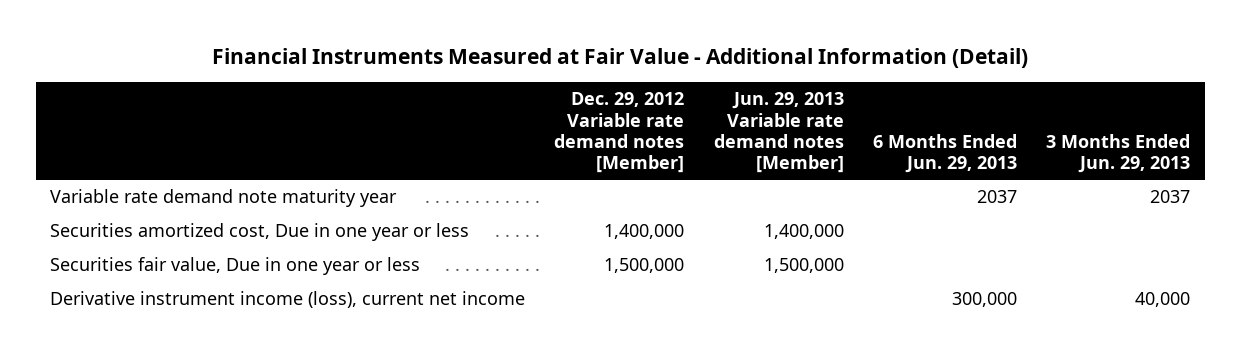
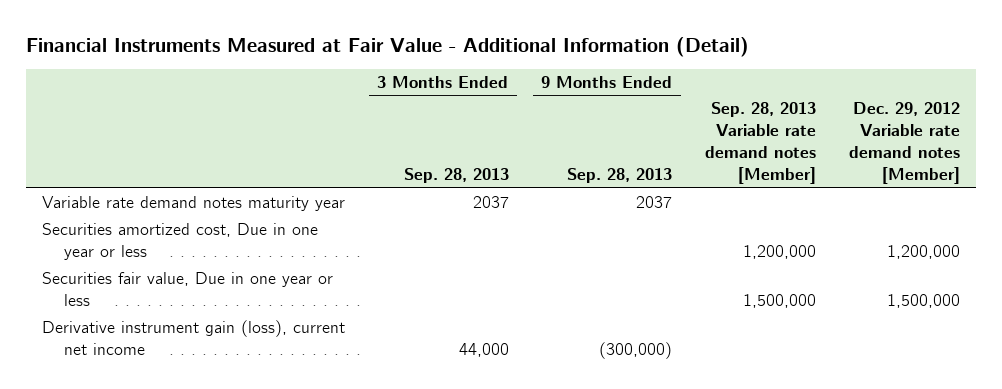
- | Dec. 29, 2012 Variable rate demand notes [Member] | Jun. 29, 2013 Variable rate demand notes [Member] | 6 Months Ended Jun. 29, 2013 | 3 Months Ended Jun. 29, 2013
+ | 3 Months Ended Sep. 28, 2013 | 9 Months Ended Sep. 28, 2013 | Sep. 28, 2013 Variable rate demand notes [Member] | Dec. 29, 2012 Variable rate demand notes [Member]
- Variable rate demand note maturity year | | | 2037 | 2037
- Securities amortized cost, Due in one year or less | 1,400,000 | 1,400,000 | |
+ Variable rate demand notes maturity year | 2037 | 2037 | |
+ Securities amortized cost, Due in one year or less | | | 1,200,000 | 1,200,000
- Derivative instrument income (loss), current net income | | | 300,000 | 40,000
+ Derivative instrument gain (loss), current net income | 44,000 | (300,000) | |

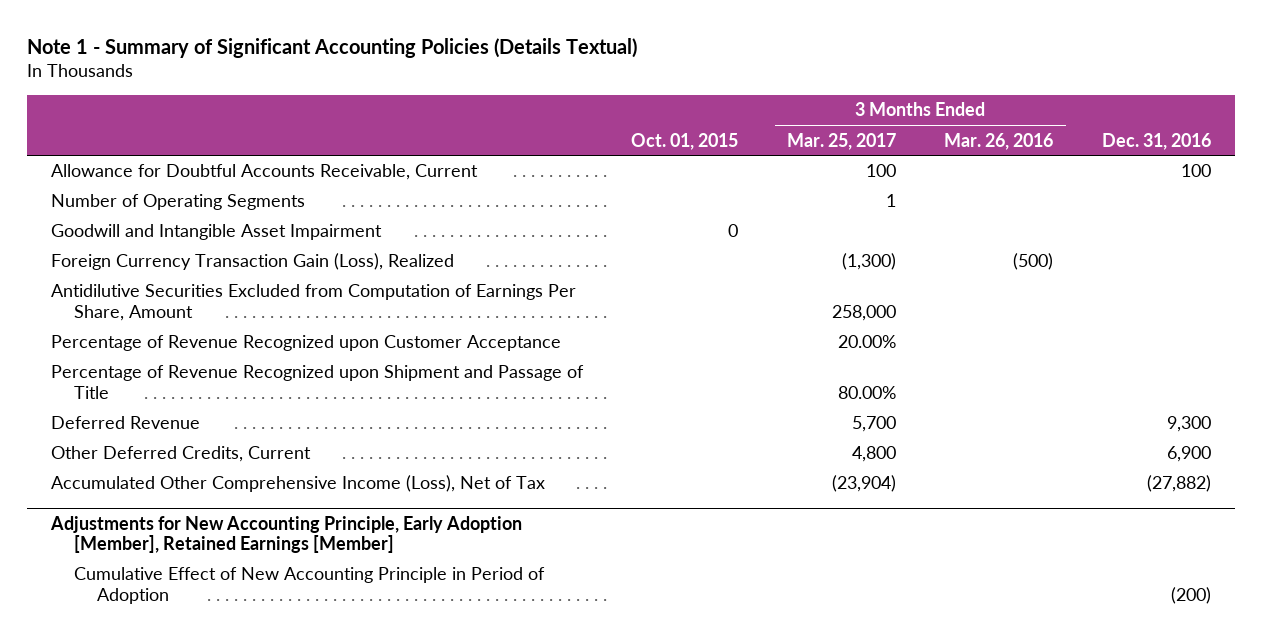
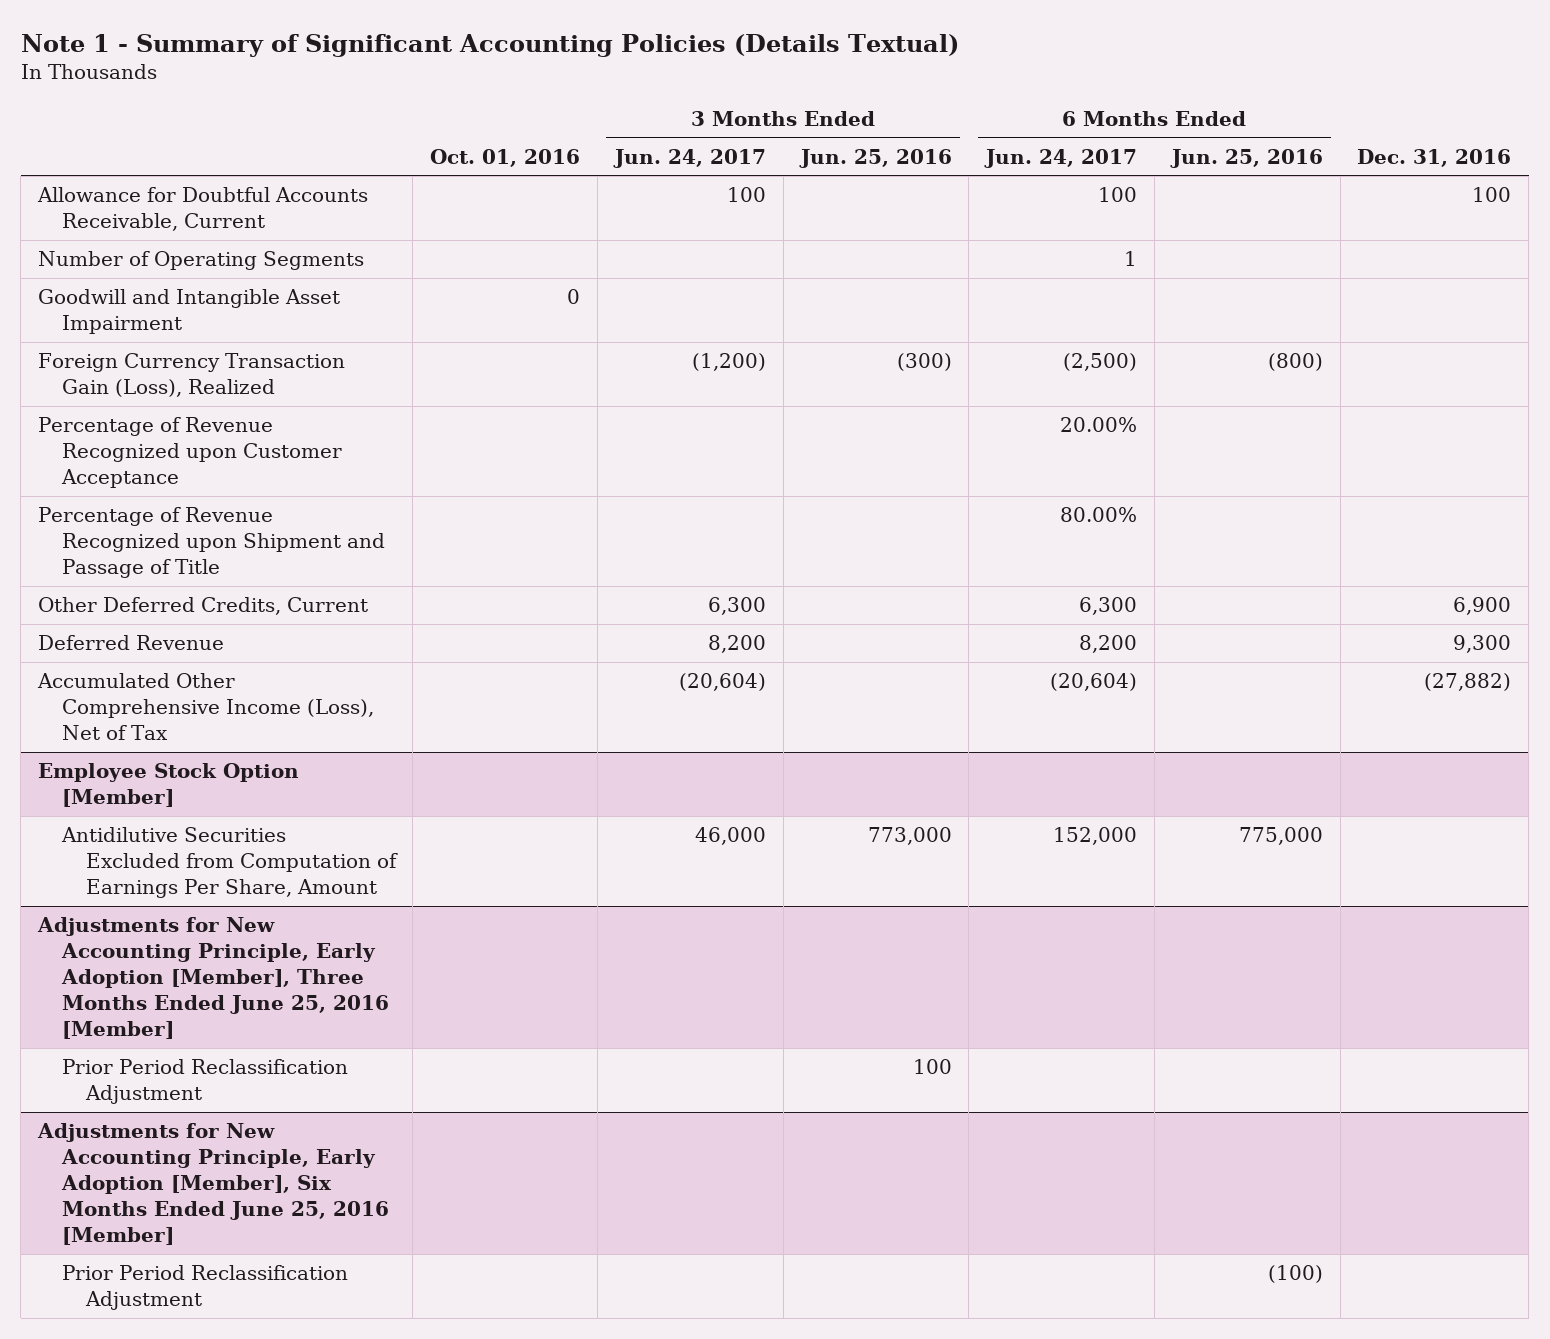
- | Oct. 01, 2015 | 3 Months Ended Mar. 25, 2017 | 3 Months Ended Mar. 26, 2016 | Dec. 31, 2016
+ | Oct. 01, 2016 | 3 Months Ended Jun. 24, 2017 | 3 Months Ended Jun. 25, 2016 | 6 Months Ended Jun. 24, 2017 | 6 Months Ended Jun. 25, 2016 | Dec. 31, 2016
- Antidilutive Securities Excluded from Computation of Earnings Per Share, Amount | | 258,000 | |
moved down: Deferred Revenue | | 8,200 | | 8,200 | | 9,300
- Adjustments for New Accounting Principle, Early Adoption [Member], Retained Earnings [Member]
- Cumulative Effect of New Accounting Principle in Period of Adoption | | | | (200)
+ Employee Stock Option [Member]
+ Antidilutive Securities Excluded from Computation of Earnings Per Share, Amount | | 46,000 | 773,000 | 152,000 | 775,000 |
+ Adjustments for New Accounting Principle, Early Adoption [Member], Three Months Ended June 25, 2016 [Member]
+ Prior Period Reclassification Adjustment | | | 100 | | |
+ Adjustments for New Accounting Principle, Early Adoption [Member], Six Months Ended June 25, 2016 [Member]
+ Prior Period Reclassification Adjustment | | | | | (100) |

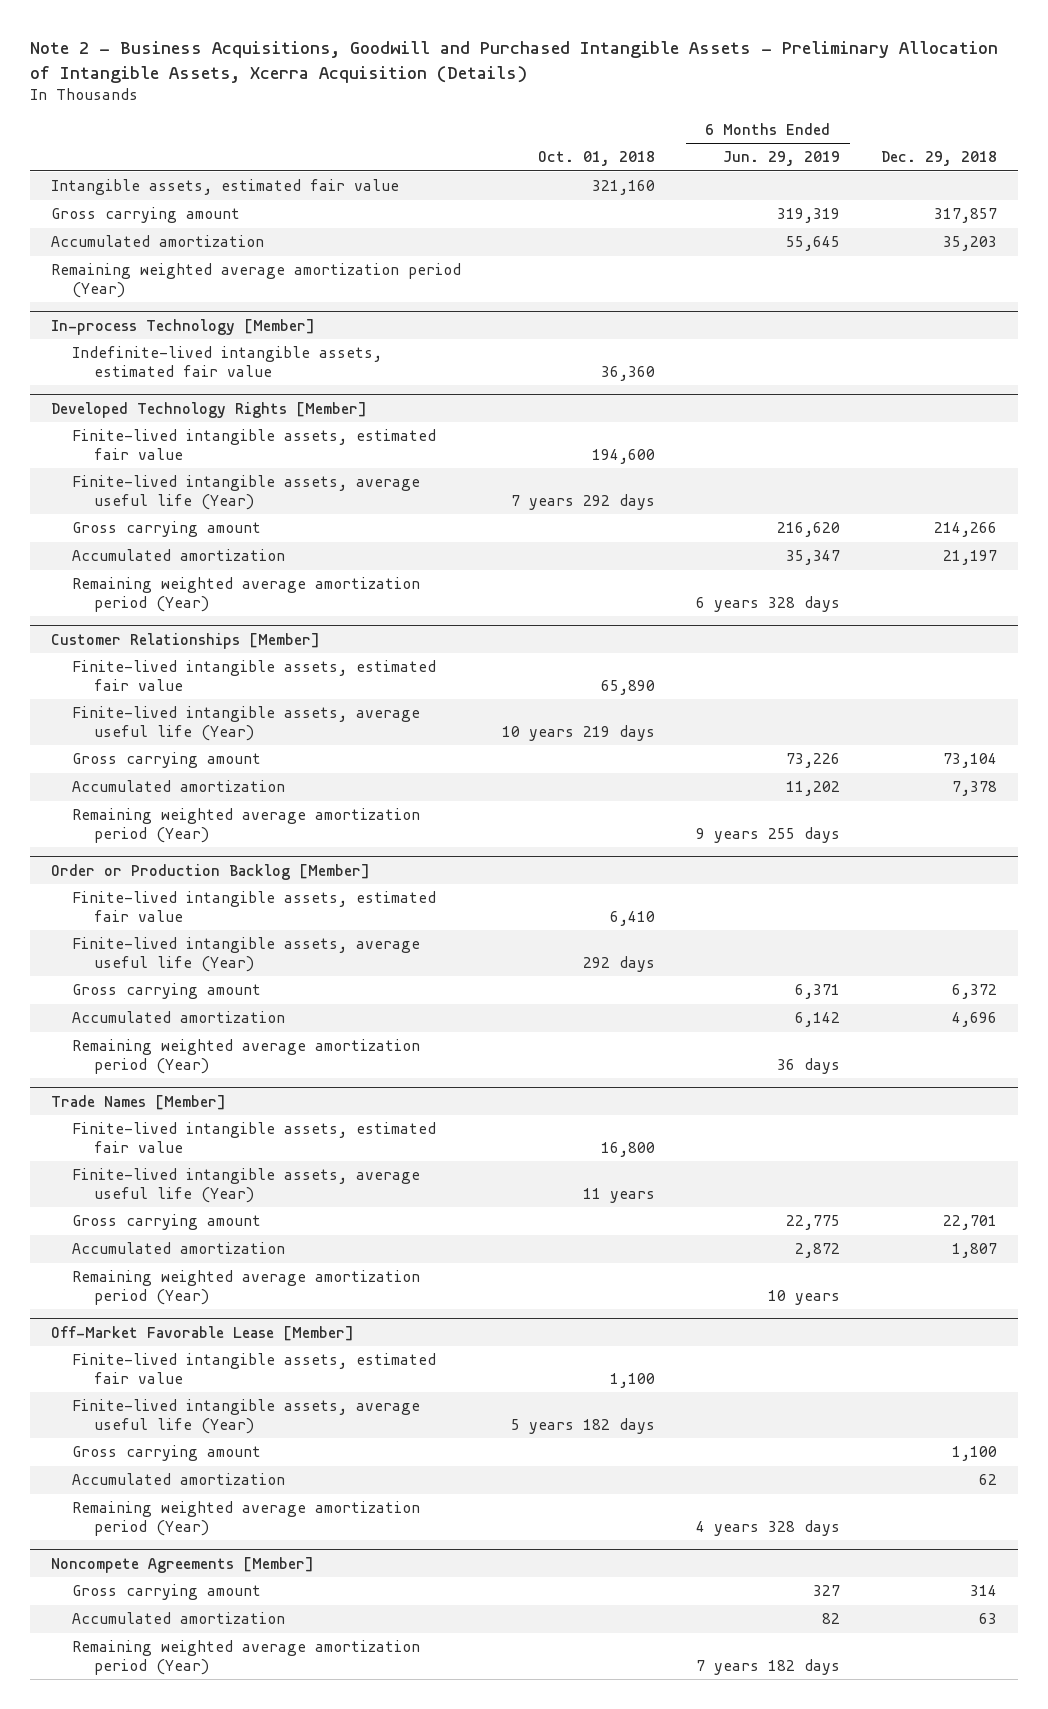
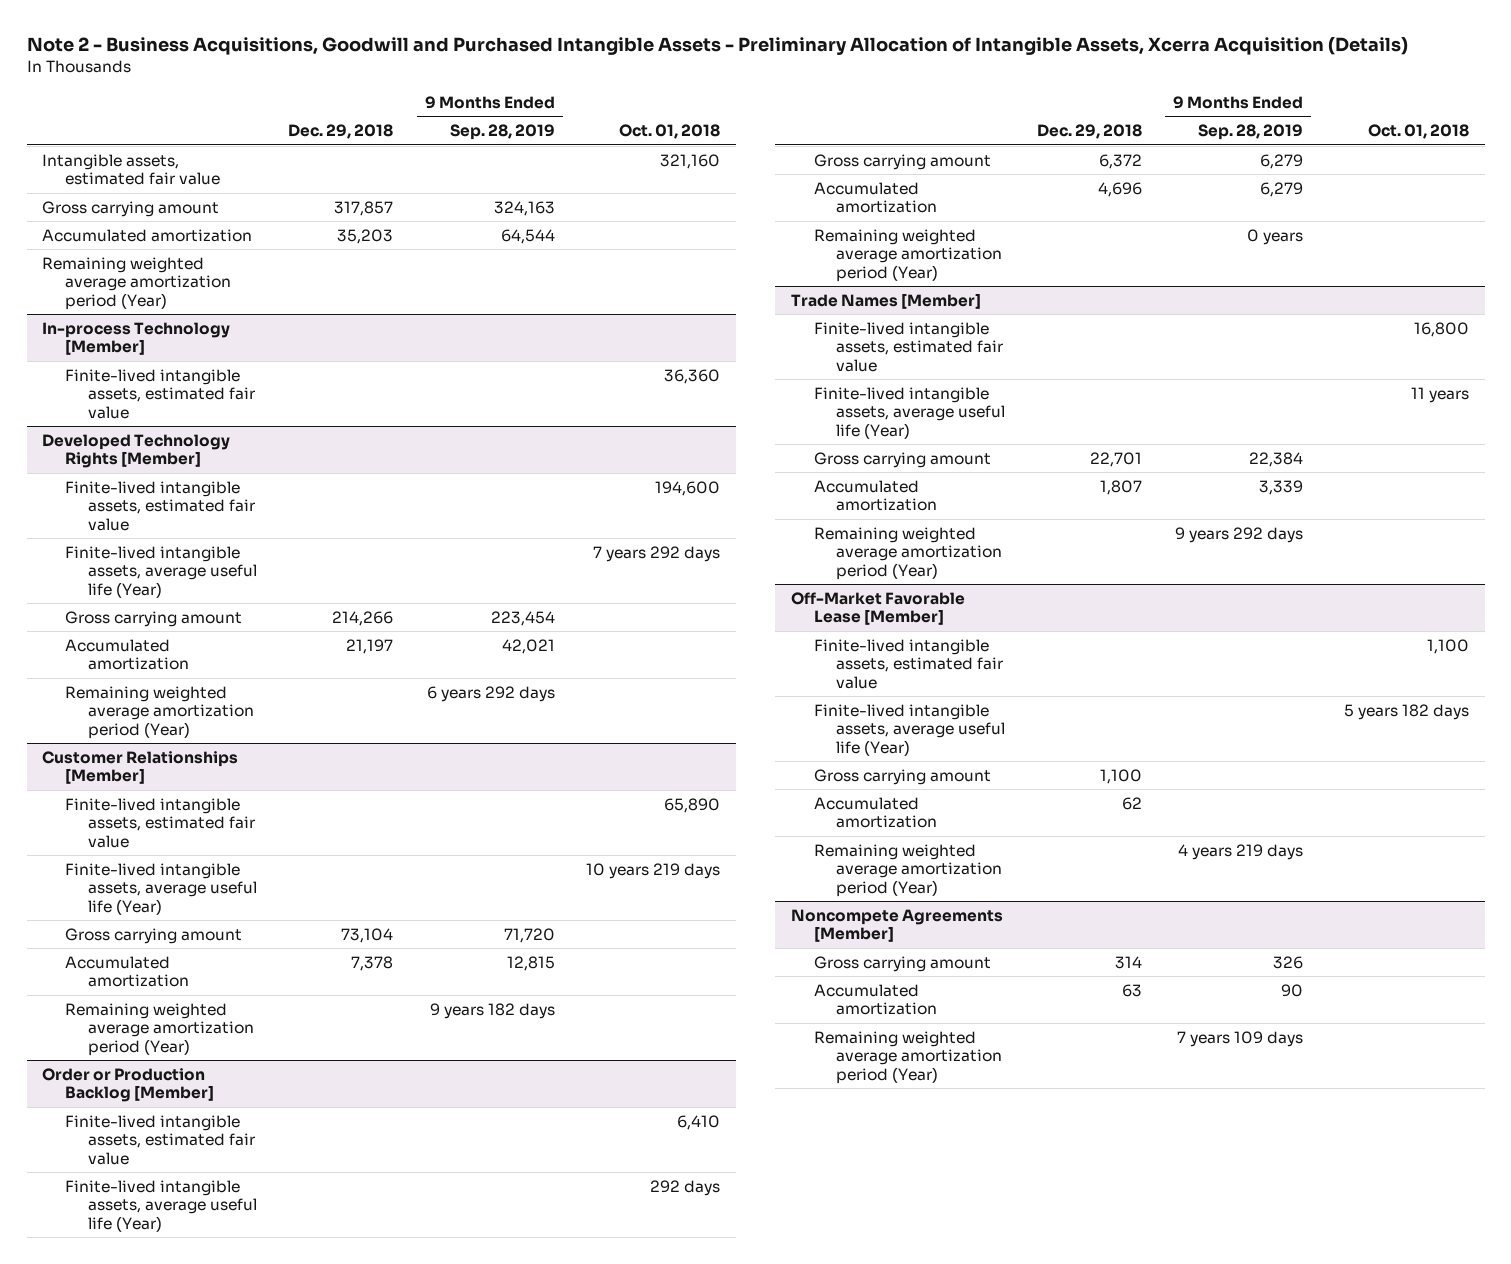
- | Oct. 01, 2018 | 6 Months Ended Jun. 29, 2019 | Dec. 29, 2018
+ | Dec. 29, 2018 | 9 Months Ended Sep. 28, 2019 | Oct. 01, 2018
@ In-process Technology [Member]
- Indefinite-lived intangible assets, estimated fair value | 36,360 | |
+ Finite-lived intangible assets, estimated fair value | | | 36,360

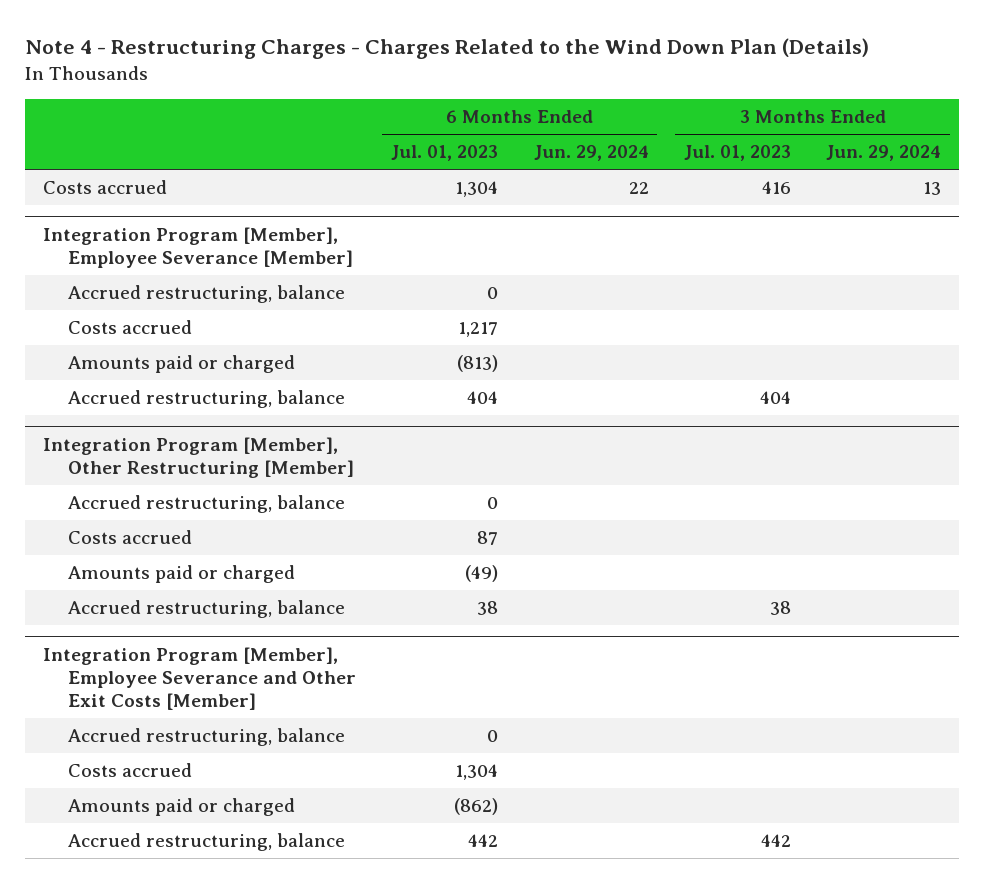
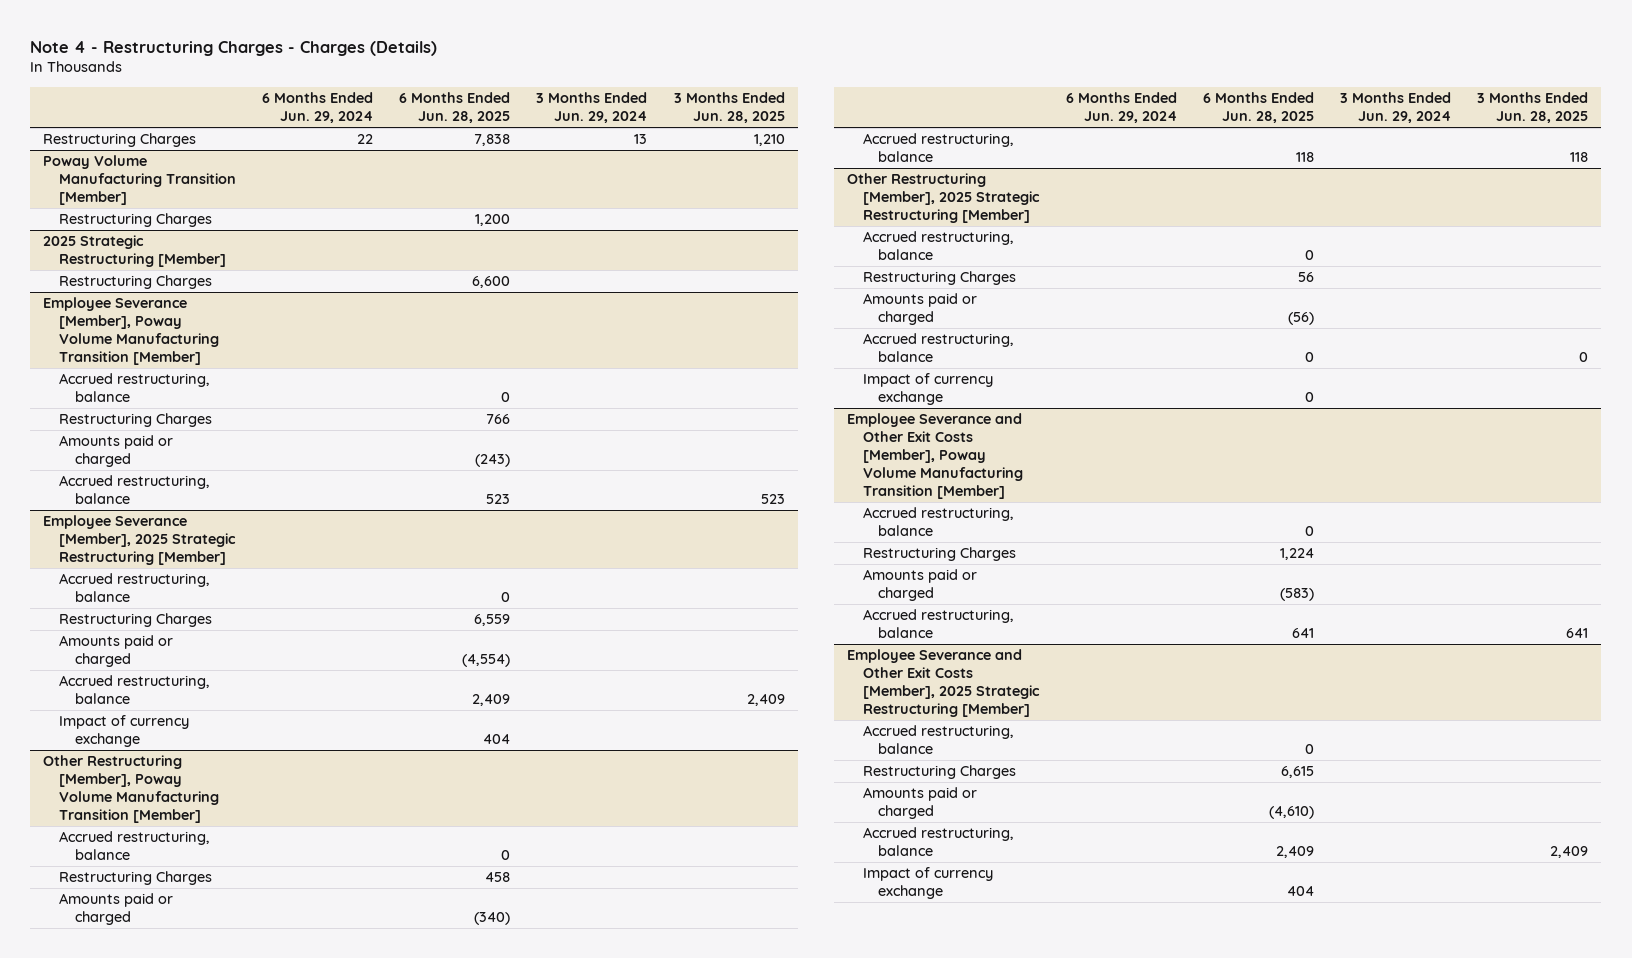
- Note 4 - Restructuring Charges - Charges Related to the Wind Down Plan (Details)
+ Note 4 - Restructuring Charges - Charges (Details)
- | 6 Months Ended Jul. 01, 2023 | 6 Months Ended Jun. 29, 2024 | 3 Months Ended Jul. 01, 2023 | 3 Months Ended Jun. 29, 2024
+ | 6 Months Ended Jun. 29, 2024 | 6 Months Ended Jun. 28, 2025 | 3 Months Ended Jun. 29, 2024 | 3 Months Ended Jun. 28, 2025
- Costs accrued | 1,304 | 22 | 416 | 13
- Integration Program [Member], Employee Severance [Member]
- Accrued restructuring, balance | 0 | | |
- Costs accrued | 1,217 | | |
- Amounts paid or charged | (813) | | |
- Accrued restructuring, balance | 404 | | 404 |
- Integration Program [Member], Other Restructuring [Member]
- Accrued restructuring, balance | 0 | | |
- Costs accrued | 87 | | |
- Amounts paid or charged | (49) | | |
- Accrued restructuring, balance | 38 | | 38 |
- Integration Program [Member], Employee Severance and Other Exit Costs [Member]
+ Restructuring Charges | 22 | 7,838 | 13 | 1,210
+ Poway Volume Manufacturing Transition [Member]
+ Restructuring Charges | | 1,200 | |
+ 2025 Strategic Restructuring [Member]
+ Restructuring Charges | | 6,600 | |
+ Employee Severance [Member], Poway Volume Manufacturing Transition [Member]
+ Accrued restructuring, balance | | 0 | |
+ Restructuring Charges | | 766 | |
+ Amounts paid or charged | | (243) | |
+ Accrued restructuring, balance | | 523 | | 523
+ Employee Severance [Member], 2025 Strategic Restructuring [Member]
+ Accrued restructuring, balance | | 0 | |
+ Restructuring Charges | | 6,559 | |
+ Amounts paid or charged | | (4,554) | |
+ Accrued restructuring, balance | | 2,409 | | 2,409
+ Impact of currency exchange | | 404 | |
+ Other Restructuring [Member], Poway Volume Manufacturing Transition [Member]
+ Accrued restructuring, balance | | 0 | |
+ Restructuring Charges | | 458 | |
+ Amounts paid or charged | | (340) | |
+ Accrued restructuring, balance | | 118 | | 118
+ Other Restructuring [Member], 2025 Strategic Restructuring [Member]
+ Accrued restructuring, balance | | 0 | |
+ Restructuring Charges | | 56 | |
+ Amounts paid or charged | | (56) | |
+ Accrued restructuring, balance | | 0 | | 0
+ Impact of currency exchange | | 0 | |
+ Employee Severance and Other Exit Costs [Member], Poway Volume Manufacturing Transition [Member]
+ Accrued restructuring, balance | | 0 | |
+ Restructuring Charges | | 1,224 | |
+ Amounts paid or charged | | (583) | |
+ Accrued restructuring, balance | | 641 | | 641
+ Employee Severance and Other Exit Costs [Member], 2025 Strategic Restructuring [Member]
- Costs accrued | 1,304 | | |
+ Restructuring Charges | | 6,615 | |
+ Impact of currency exchange | | 404 | |

